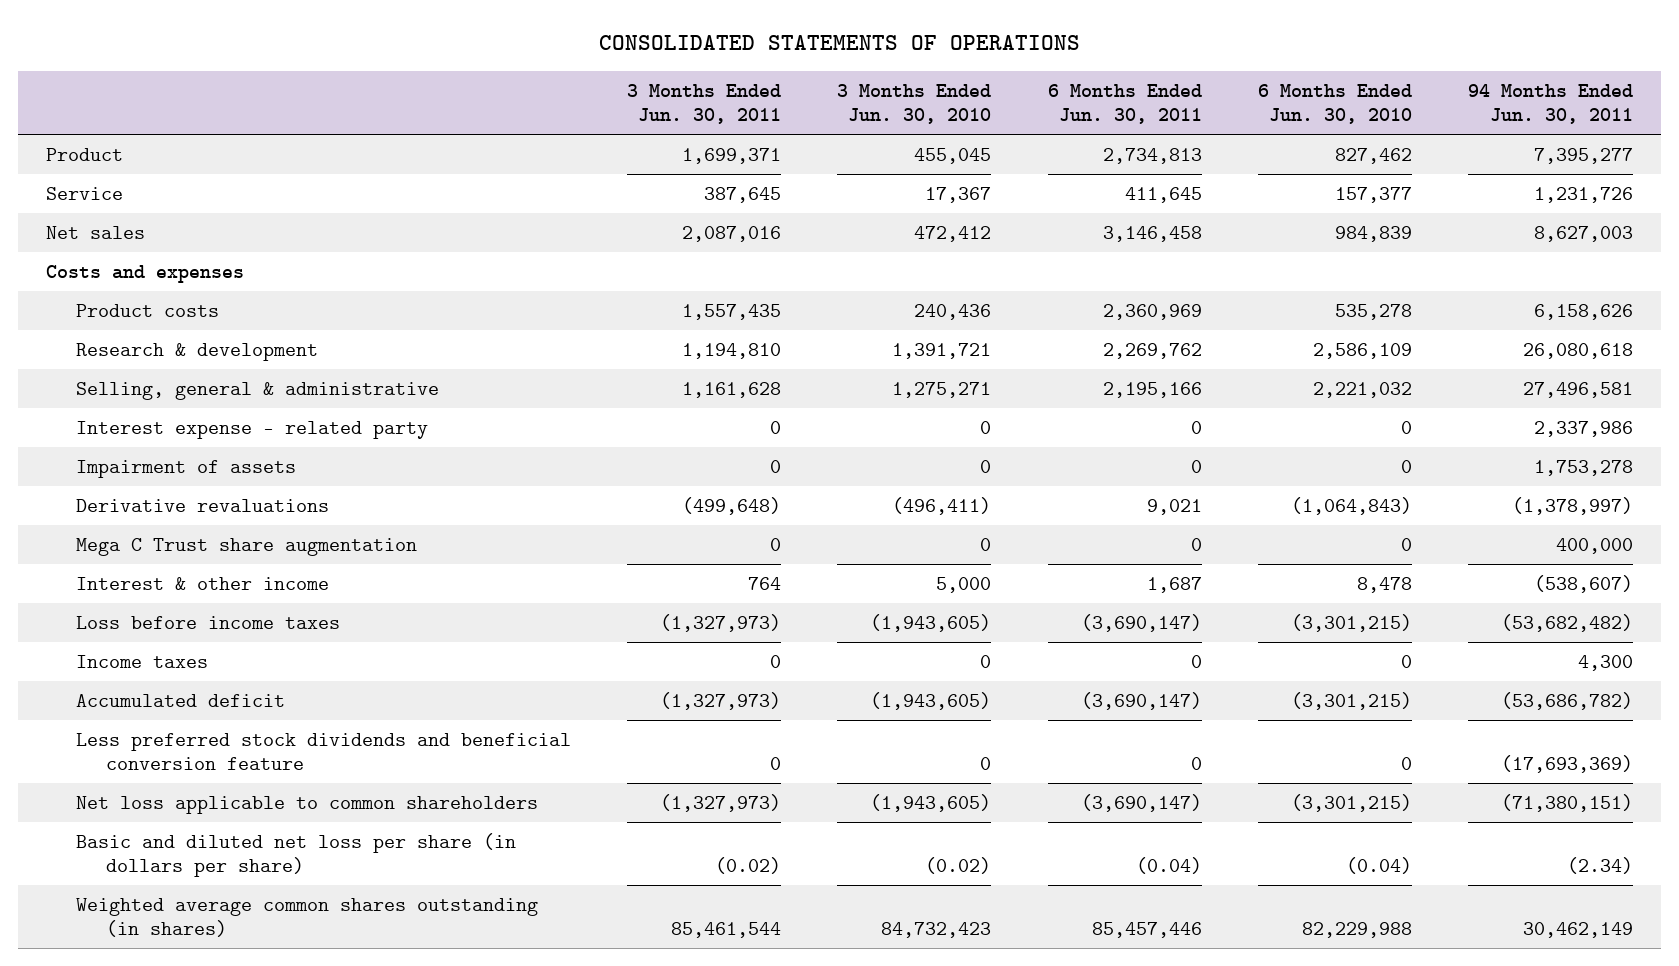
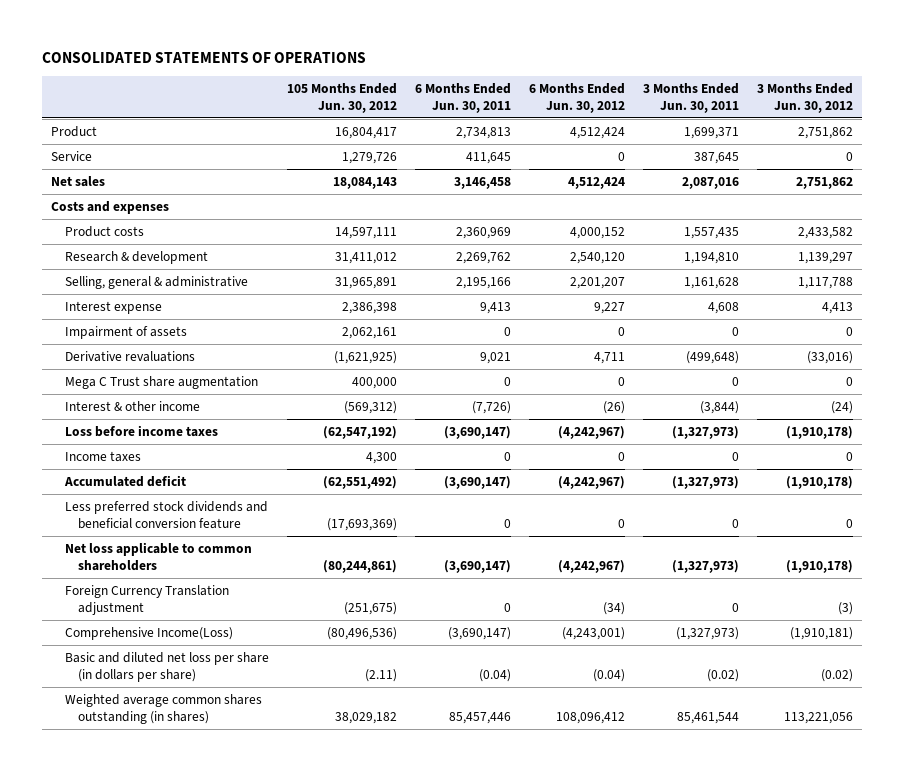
- | 3 Months Ended Jun. 30, 2011 | 3 Months Ended Jun. 30, 2010 | 6 Months Ended Jun. 30, 2011 | 6 Months Ended Jun. 30, 2010 | 94 Months Ended Jun. 30, 2011
+ | 105 Months Ended Jun. 30, 2012 | 6 Months Ended Jun. 30, 2011 | 6 Months Ended Jun. 30, 2012 | 3 Months Ended Jun. 30, 2011 | 3 Months Ended Jun. 30, 2012
- Interest expense - related party | 0 | 0 | 0 | 0 | 2,337,986
+ Interest expense | 2,386,398 | 9,413 | 9,227 | 4,608 | 4,413
- Interest & other income | 764 | 5,000 | 1,687 | 8,478 | (538,607)
+ Interest & other income | (569,312) | (7,726) | (26) | (3,844) | (24)
+ Foreign Currency Translation adjustment | (251,675) | 0 | (34) | 0 | (3)
+ Comprehensive Income(Loss) | (80,496,536) | (3,690,147) | (4,243,001) | (1,327,973) | (1,910,181)

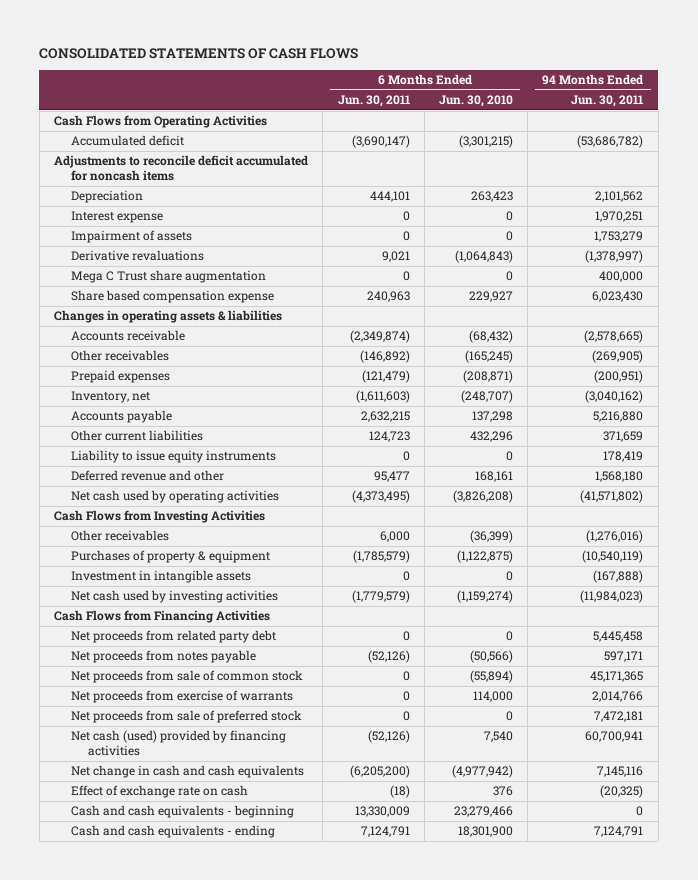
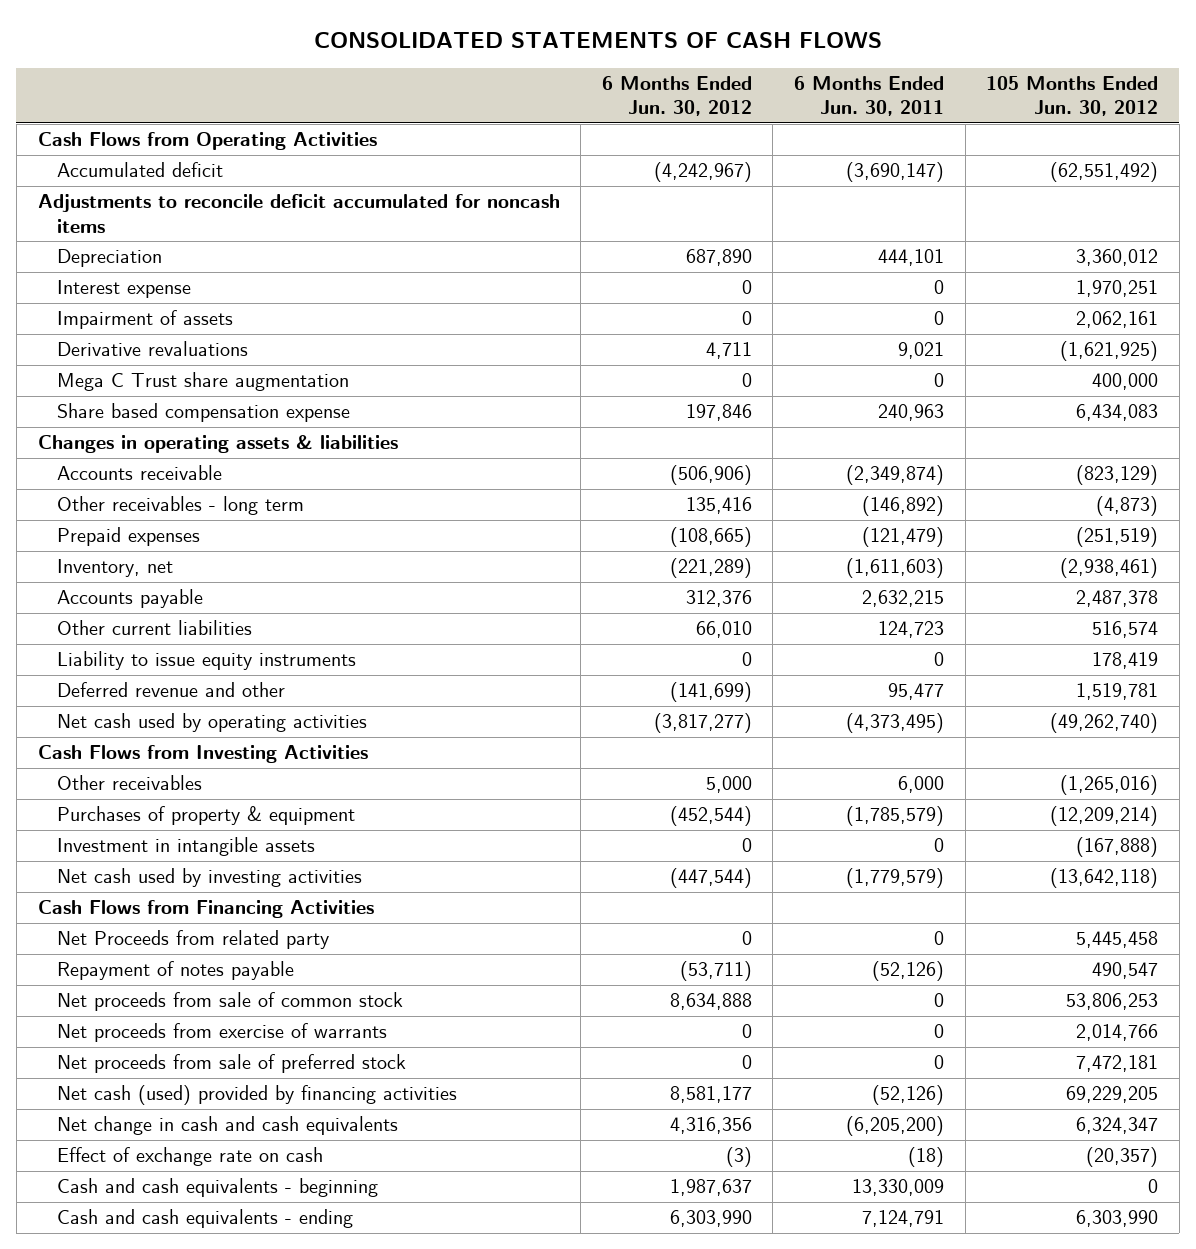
- | 6 Months Ended Jun. 30, 2011 | 6 Months Ended Jun. 30, 2010 | 94 Months Ended Jun. 30, 2011
+ | 6 Months Ended Jun. 30, 2012 | 6 Months Ended Jun. 30, 2011 | 105 Months Ended Jun. 30, 2012
- Other receivables | (146,892) | (165,245) | (269,905)
+ Other receivables - long term | 135,416 | (146,892) | (4,873)
- Net proceeds from related party debt | 0 | 0 | 5,445,458
- Net proceeds from notes payable | (52,126) | (50,566) | 597,171
+ Net Proceeds from related party | 0 | 0 | 5,445,458
+ Repayment of notes payable | (53,711) | (52,126) | 490,547

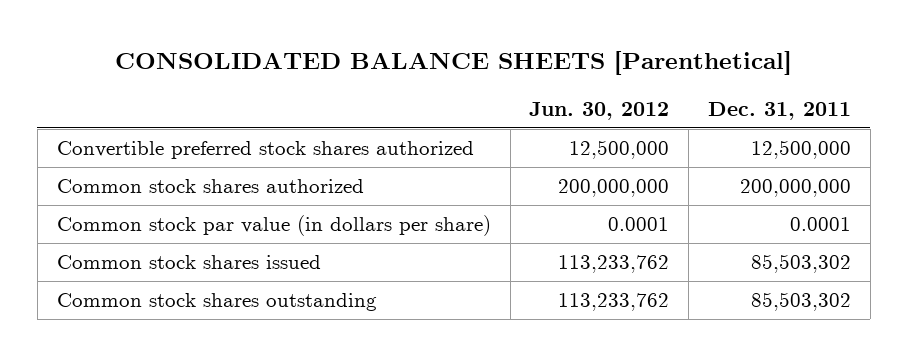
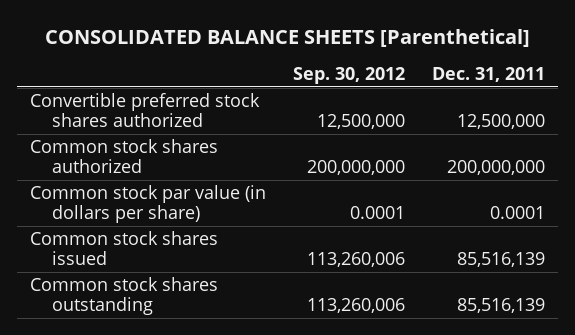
- | Jun. 30, 2012 | Dec. 31, 2011
+ | Sep. 30, 2012 | Dec. 31, 2011
- Common stock shares issued | 113,233,762 | 85,503,302
- Common stock shares outstanding | 113,233,762 | 85,503,302
+ Common stock shares issued | 113,260,006 | 85,516,139
+ Common stock shares outstanding | 113,260,006 | 85,516,139

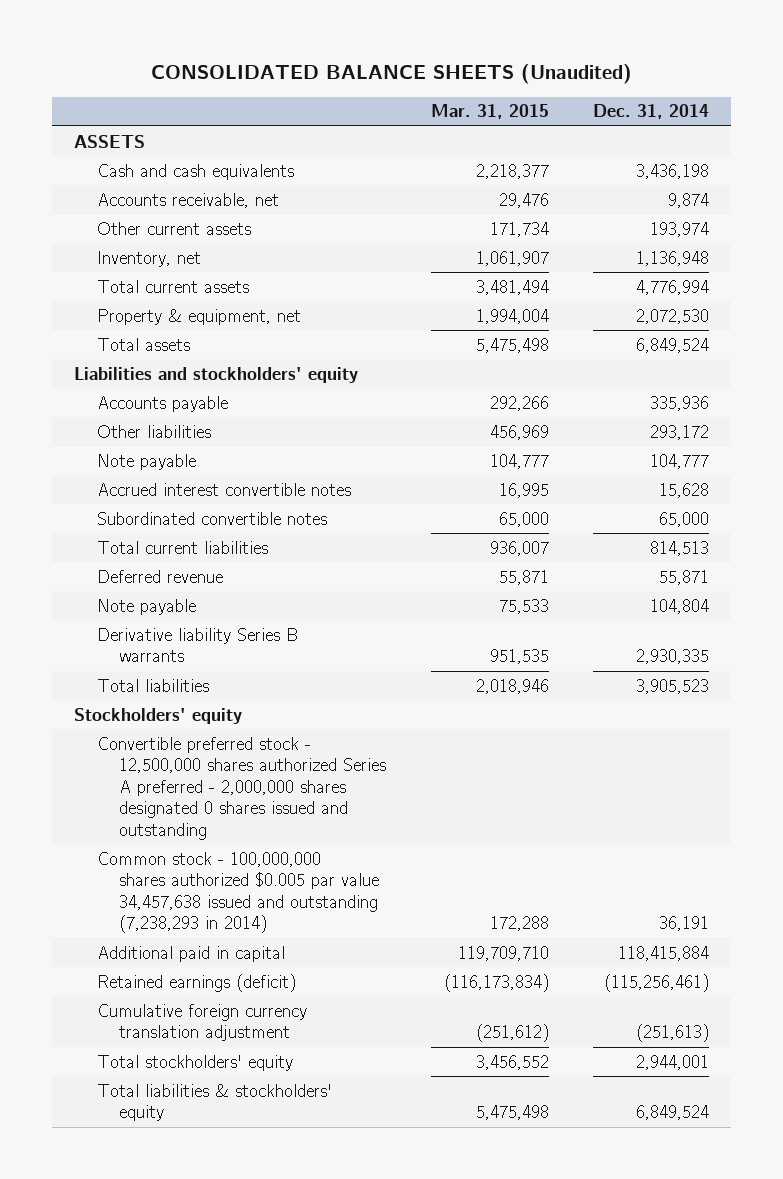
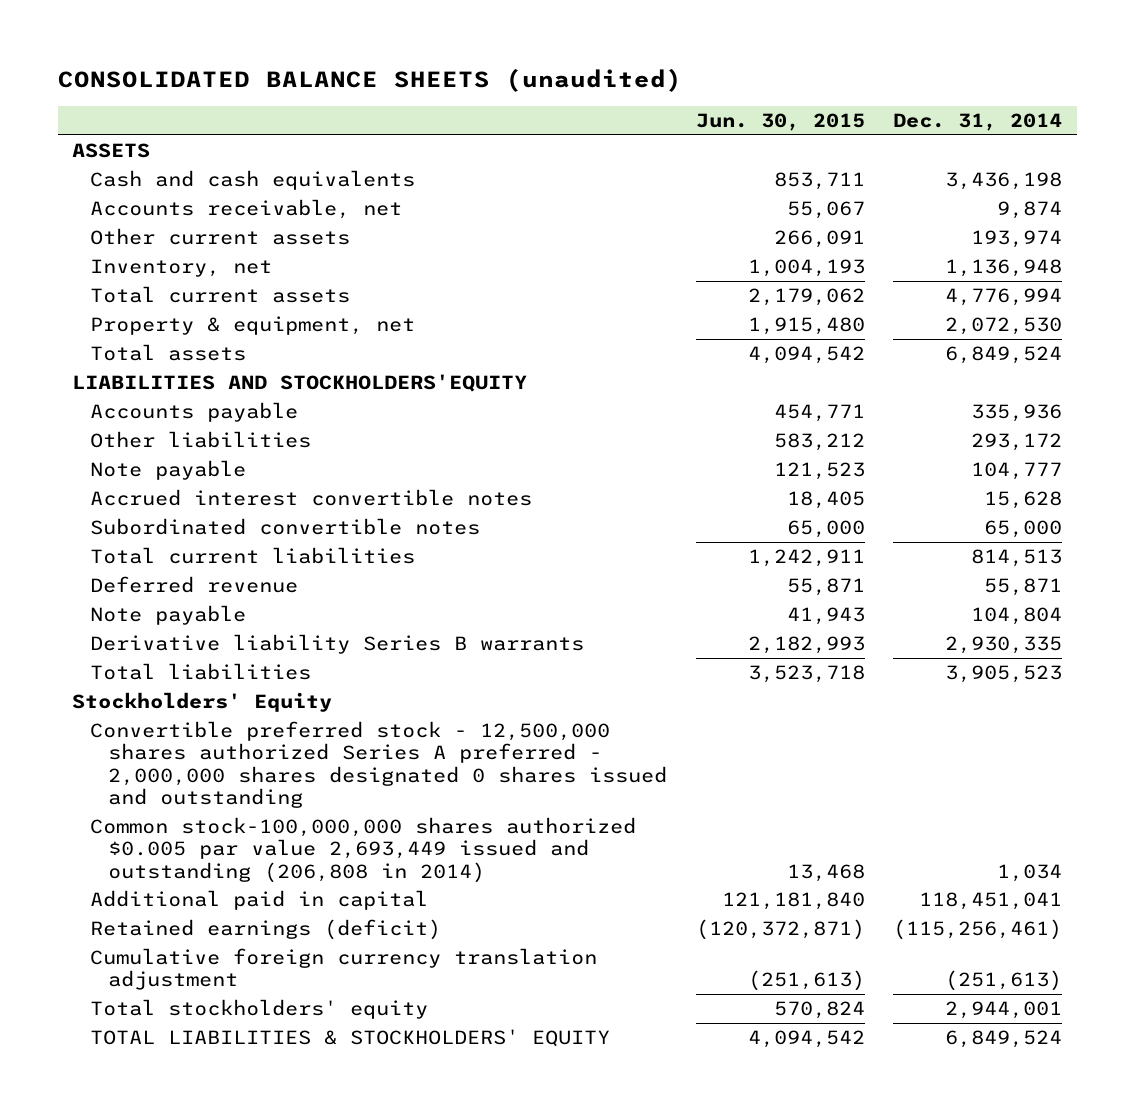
- CONSOLIDATED BALANCE SHEETS (Unaudited)
+ CONSOLIDATED BALANCE SHEETS (unaudited)
- | Mar. 31, 2015 | Dec. 31, 2014
+ | Jun. 30, 2015 | Dec. 31, 2014
- Liabilities and stockholders' equity
+ LIABILITIES AND STOCKHOLDERS'EQUITY
- Stockholders' equity
+ Stockholders' Equity
- Common stock - 100,000,000 shares authorized $0.005 par value 34,457,638 issued and outstanding (7,238,293 in 2014) | 172,288 | 36,191
- Additional paid in capital | 119,709,710 | 118,415,884
+ Common stock-100,000,000 shares authorized $0.005 par value 2,693,449 issued and outstanding (206,808 in 2014) | 13,468 | 1,034
+ Additional paid in capital | 121,181,840 | 118,451,041
- Total liabilities & stockholders' equity | 5,475,498 | 6,849,524
+ TOTAL LIABILITIES & STOCKHOLDERS' EQUITY | 4,094,542 | 6,849,524

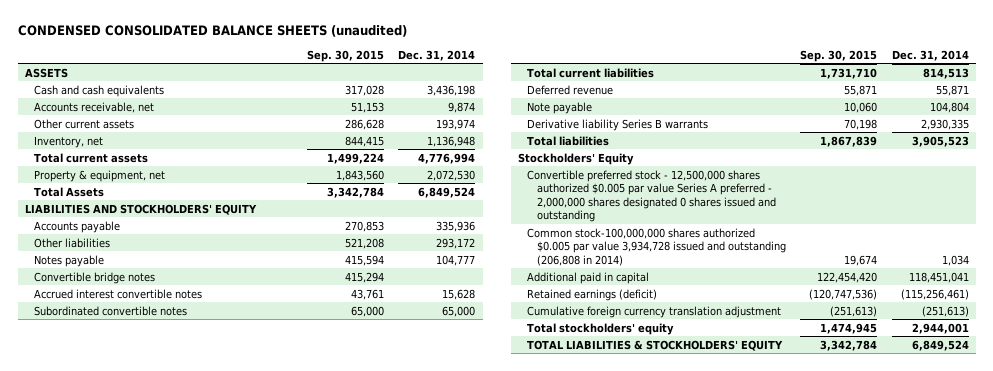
- CONSOLIDATED BALANCE SHEETS (unaudited)
+ CONDENSED CONSOLIDATED BALANCE SHEETS (unaudited)
- | Jun. 30, 2015 | Dec. 31, 2014
+ | Sep. 30, 2015 | Dec. 31, 2014
- Total assets | 4,094,542 | 6,849,524
- LIABILITIES AND STOCKHOLDERS'EQUITY
+ Total Assets | 3,342,784 | 6,849,524
+ LIABILITIES AND STOCKHOLDERS' EQUITY
- Note payable | 121,523 | 104,777
+ Notes payable | 415,594 | 104,777
+ Convertible bridge notes | 415,294 |
- Convertible preferred stock - 12,500,000 shares authorized Series A preferred - 2,000,000 shares designated 0 shares issued and outstanding
- Common stock-100,000,000 shares authorized $0.005 par value 2,693,449 issued and outstanding (206,808 in 2014) | 13,468 | 1,034
+ Convertible preferred stock - 12,500,000 shares authorized $0.005 par value Series A preferred - 2,000,000 shares designated 0 shares issued and outstanding
+ Common stock-100,000,000 shares authorized $0.005 par value 3,934,728 issued and outstanding (206,808 in 2014) | 19,674 | 1,034

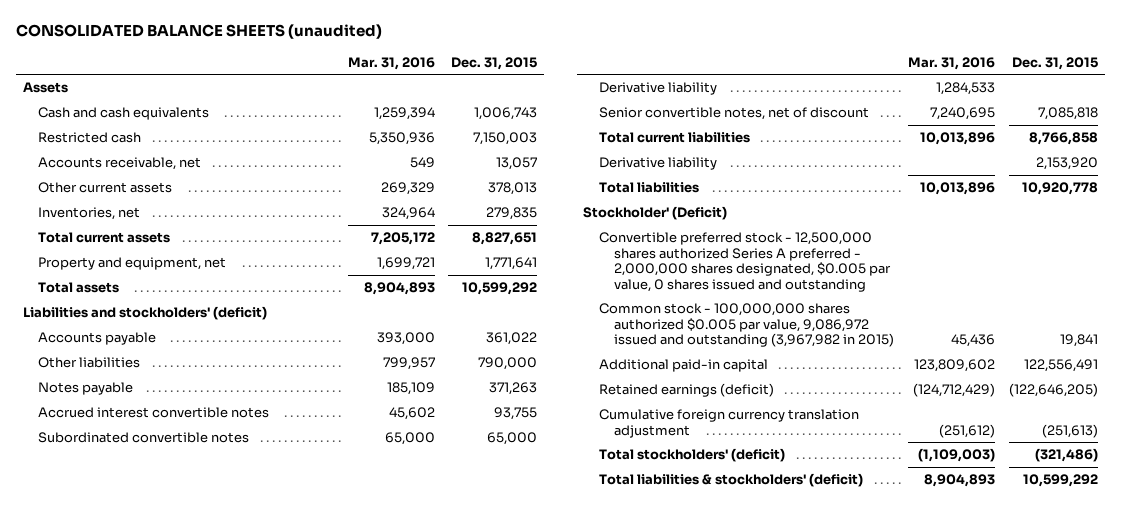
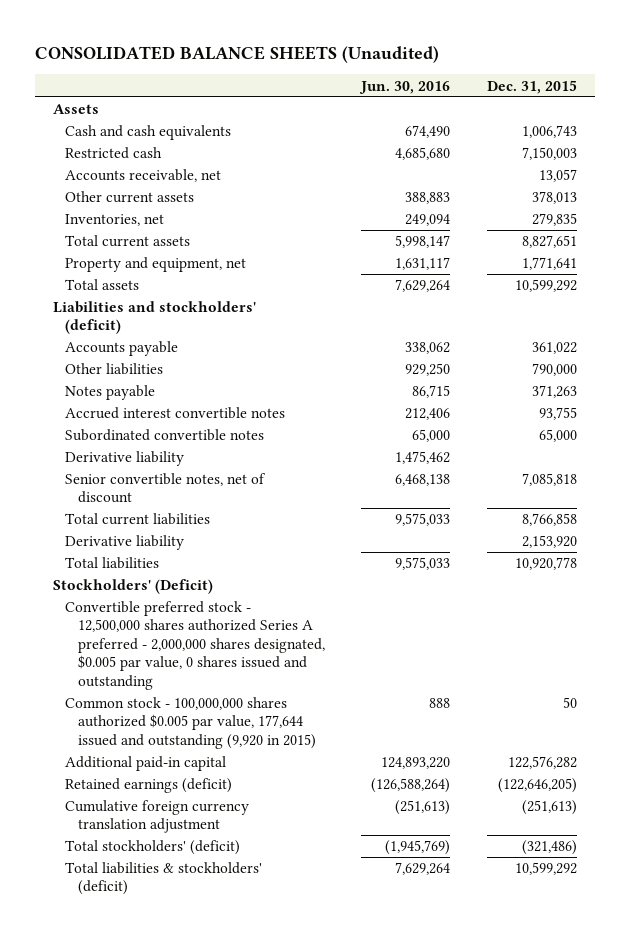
- CONSOLIDATED BALANCE SHEETS (unaudited)
+ CONSOLIDATED BALANCE SHEETS (Unaudited)
- | Mar. 31, 2016 | Dec. 31, 2015
+ | Jun. 30, 2016 | Dec. 31, 2015
- Stockholder' (Deficit)
+ Stockholders' (Deficit)
- Common stock - 100,000,000 shares authorized $0.005 par value, 9,086,972 issued and outstanding (3,967,982 in 2015) | 45,436 | 19,841
- Additional paid-in capital | 123,809,602 | 122,556,491
+ Common stock - 100,000,000 shares authorized $0.005 par value, 177,644 issued and outstanding (9,920 in 2015) | 888 | 50
+ Additional paid-in capital | 124,893,220 | 122,576,282

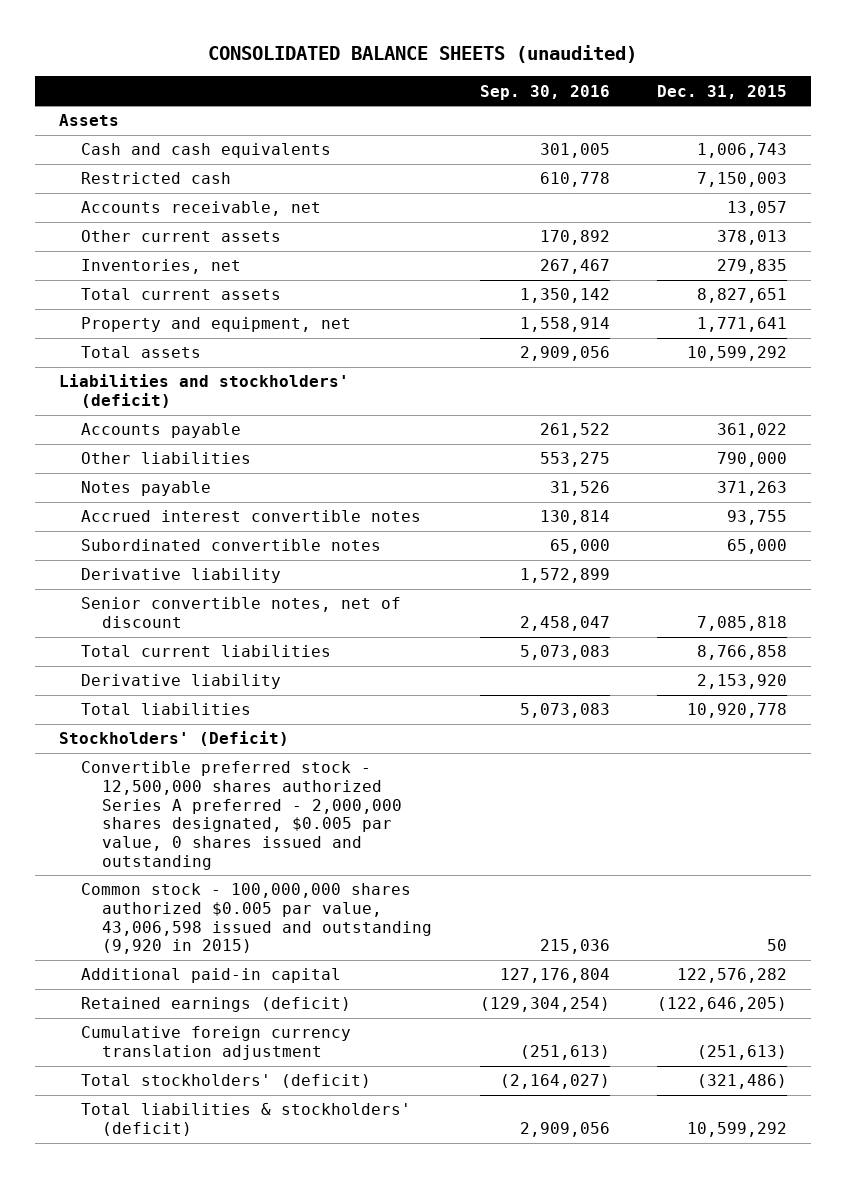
- CONSOLIDATED BALANCE SHEETS (Unaudited)
+ CONSOLIDATED BALANCE SHEETS (unaudited)
- | Jun. 30, 2016 | Dec. 31, 2015
+ | Sep. 30, 2016 | Dec. 31, 2015
- Common stock - 100,000,000 shares authorized $0.005 par value, 177,644 issued and outstanding (9,920 in 2015) | 888 | 50
+ Common stock - 100,000,000 shares authorized $0.005 par value, 43,006,598 issued and outstanding (9,920 in 2015) | 215,036 | 50

